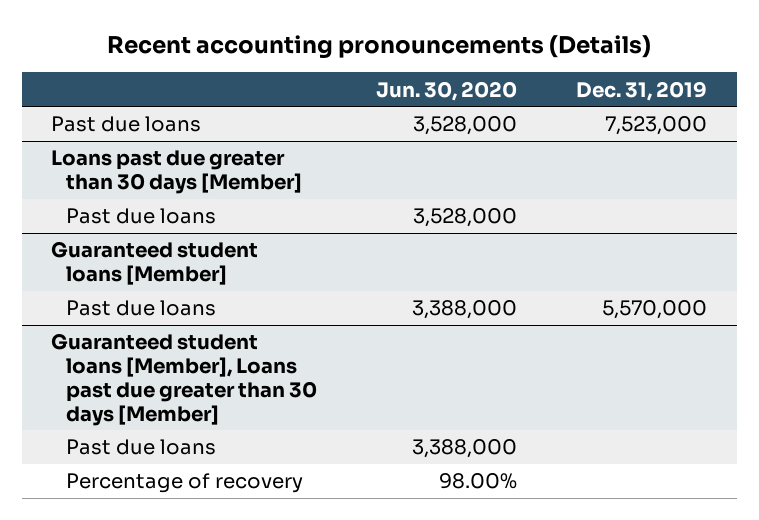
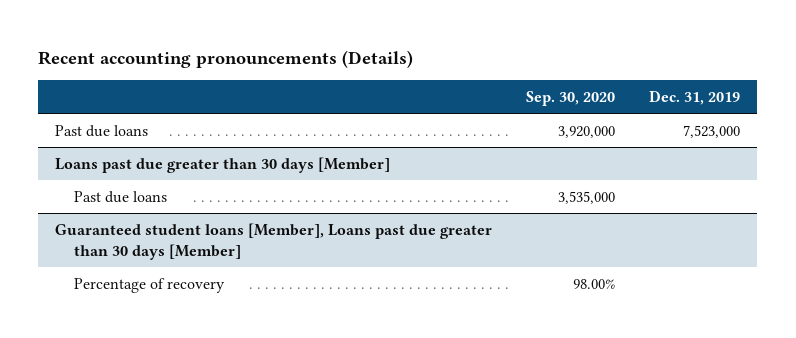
- | Jun. 30, 2020 | Dec. 31, 2019
+ | Sep. 30, 2020 | Dec. 31, 2019
- Guaranteed student loans [Member]
- Past due loans | 3,388,000 | 5,570,000
@ Guaranteed student loans [Member], Loans past due greater than 30 days [Member]
- Past due loans | 3,388,000 |

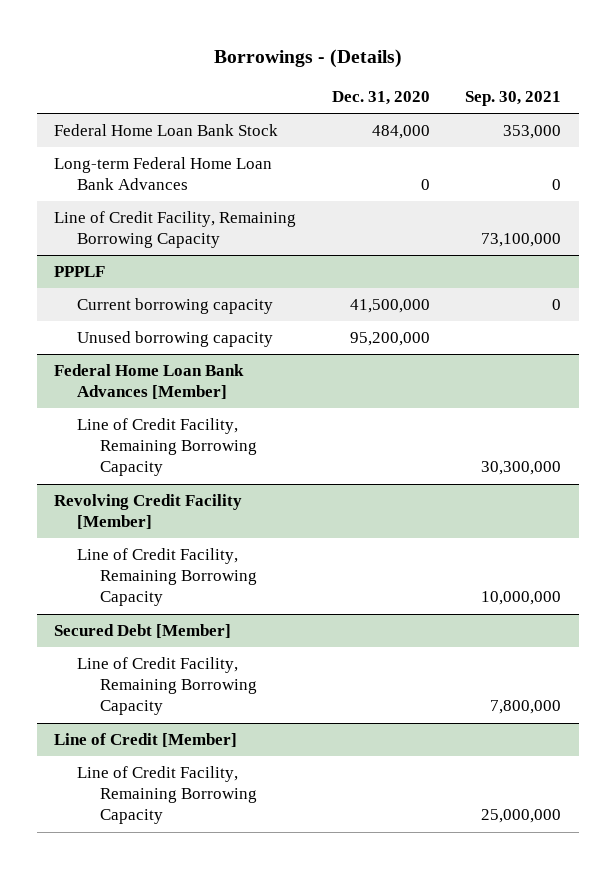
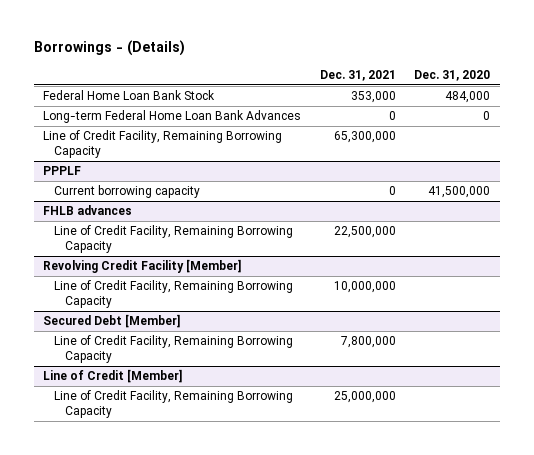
- | Dec. 31, 2020 | Sep. 30, 2021
+ | Dec. 31, 2021 | Dec. 31, 2020
@ PPPLF
- Unused borrowing capacity | 95,200,000 |
- Federal Home Loan Bank Advances [Member]
+ FHLB advances

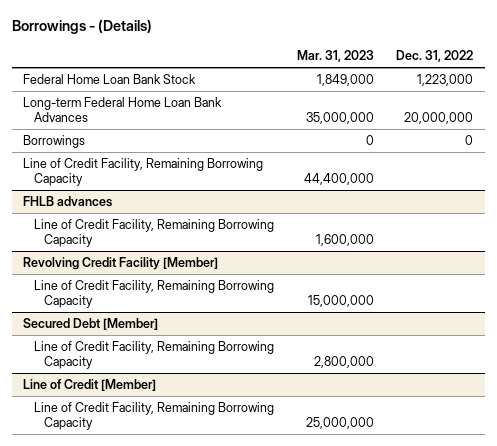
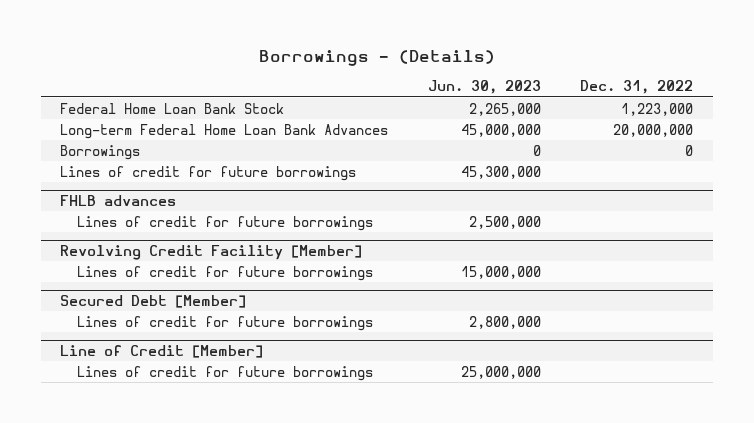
- | Mar. 31, 2023 | Dec. 31, 2022
+ | Jun. 30, 2023 | Dec. 31, 2022
- Line of Credit Facility, Remaining Borrowing Capacity | 44,400,000 |
+ Lines of credit for future borrowings | 45,300,000 |
@ FHLB advances
- Line of Credit Facility, Remaining Borrowing Capacity | 1,600,000 |
+ Lines of credit for future borrowings | 2,500,000 |
@ Revolving Credit Facility [Member]
- Line of Credit Facility, Remaining Borrowing Capacity | 15,000,000 |
+ Lines of credit for future borrowings | 15,000,000 |
@ Secured Debt [Member]
- Line of Credit Facility, Remaining Borrowing Capacity | 2,800,000 |
+ Lines of credit for future borrowings | 2,800,000 |
@ Line of Credit [Member]
- Line of Credit Facility, Remaining Borrowing Capacity | 25,000,000 |
+ Lines of credit for future borrowings | 25,000,000 |

